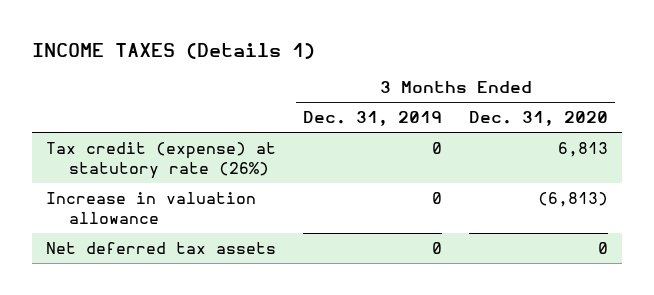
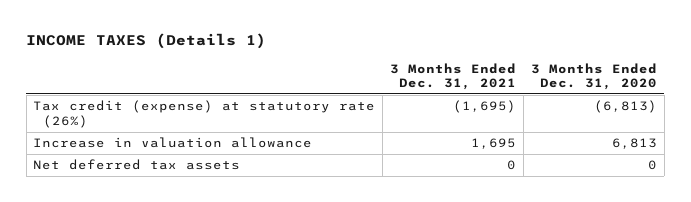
- | 3 Months Ended Dec. 31, 2019 | 3 Months Ended Dec. 31, 2020
+ | 3 Months Ended Dec. 31, 2021 | 3 Months Ended Dec. 31, 2020
- Tax credit (expense) at statutory rate (26%) | 0 | 6,813
- Increase in valuation allowance | 0 | (6,813)
+ Tax credit (expense) at statutory rate (26%) | (1,695) | (6,813)
+ Increase in valuation allowance | 1,695 | 6,813

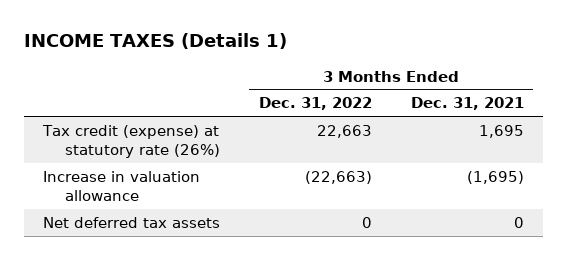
- | 3 Months Ended Dec. 31, 2021 | 3 Months Ended Dec. 31, 2020
+ | 3 Months Ended Dec. 31, 2022 | 3 Months Ended Dec. 31, 2021
- Tax credit (expense) at statutory rate (26%) | (1,695) | (6,813)
- Increase in valuation allowance | 1,695 | 6,813
+ Tax credit (expense) at statutory rate (26%) | 22,663 | 1,695
+ Increase in valuation allowance | (22,663) | (1,695)

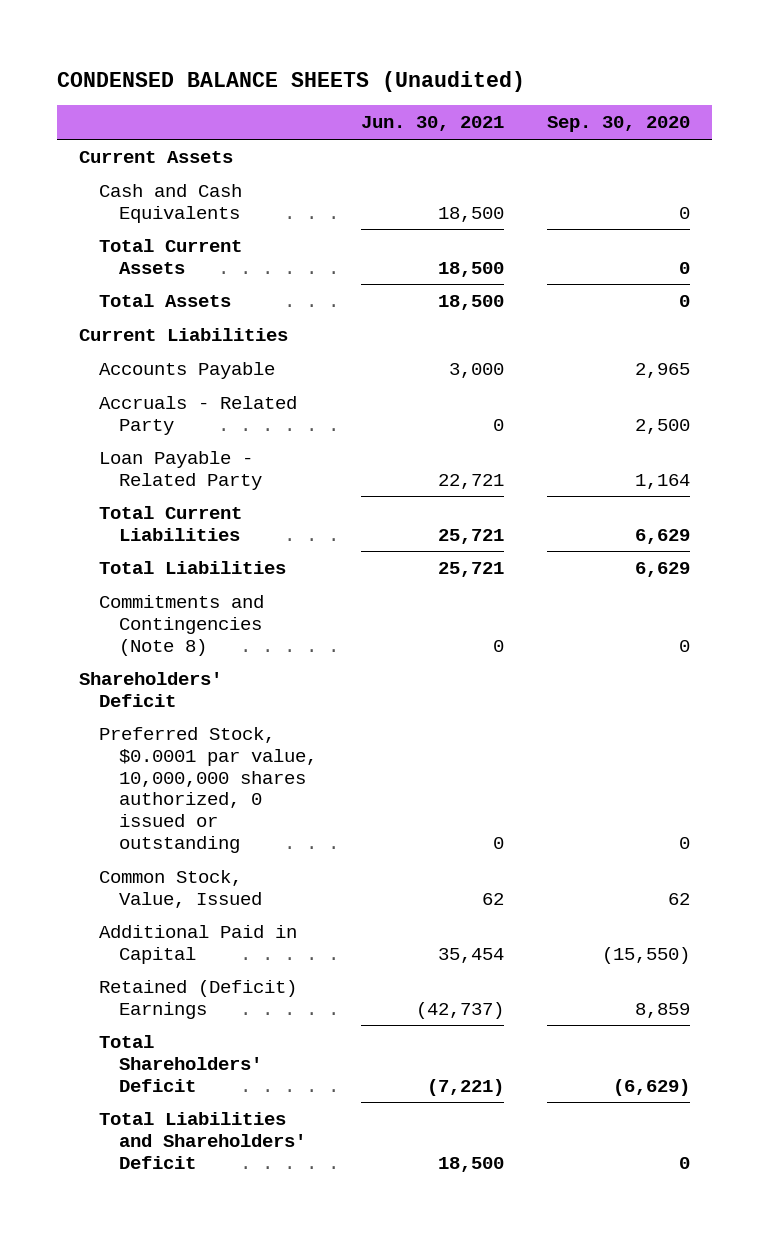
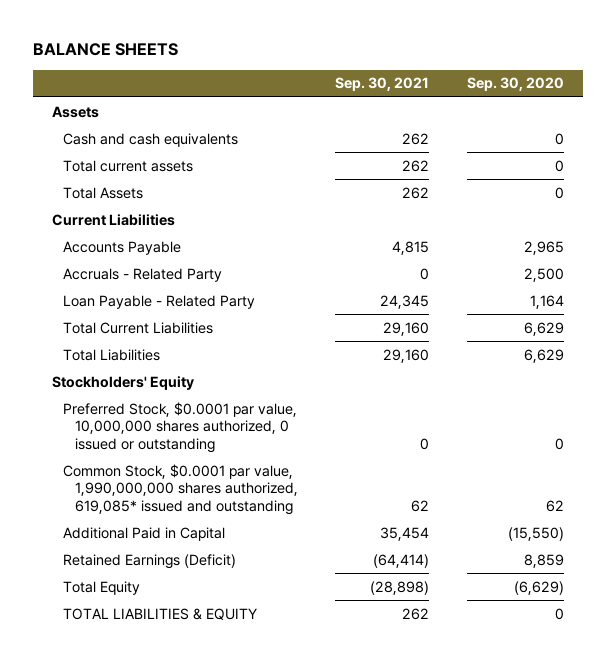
- CONDENSED BALANCE SHEETS (Unaudited)
+ BALANCE SHEETS
- | Jun. 30, 2021 | Sep. 30, 2020
+ | Sep. 30, 2021 | Sep. 30, 2020
- Current Assets
- Cash and Cash Equivalents | 18,500 | 0
- Total Current Assets | 18,500 | 0
+ Assets
+ Cash and cash equivalents | 262 | 0
+ Total current assets | 262 | 0
- Commitments and Contingencies (Note 8) | 0 | 0
- Shareholders' Deficit
+ Stockholders' Equity
- Common Stock, Value, Issued | 62 | 62
+ Common Stock, $0.0001 par value, 1,990,000,000 shares authorized, 619,085* issued and outstanding | 62 | 62
- Retained (Deficit) Earnings | (42,737) | 8,859
- Total Shareholders' Deficit | (7,221) | (6,629)
- Total Liabilities and Shareholders' Deficit | 18,500 | 0
+ Retained Earnings (Deficit) | (64,414) | 8,859
+ Total Equity | (28,898) | (6,629)
+ TOTAL LIABILITIES & EQUITY | 262 | 0

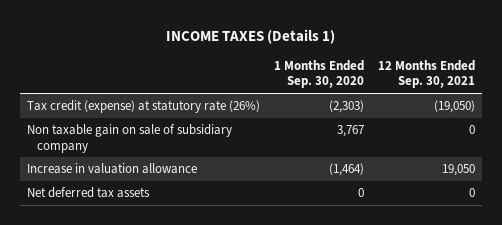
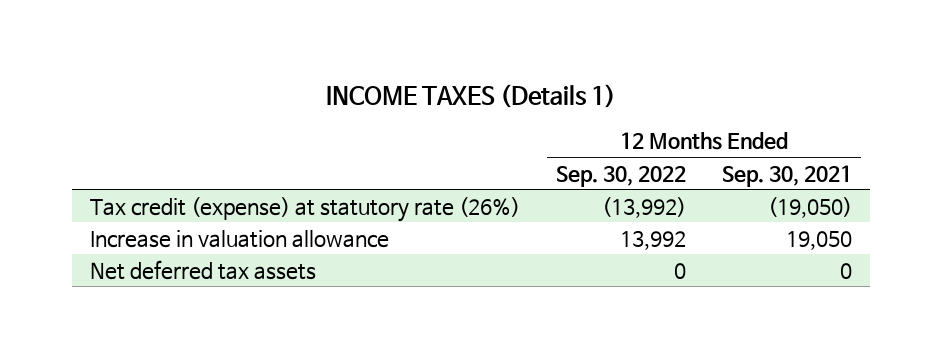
- | 1 Months Ended Sep. 30, 2020 | 12 Months Ended Sep. 30, 2021
+ | 12 Months Ended Sep. 30, 2022 | 12 Months Ended Sep. 30, 2021
- Non taxable gain on sale of subsidiary company | 3,767 | 0

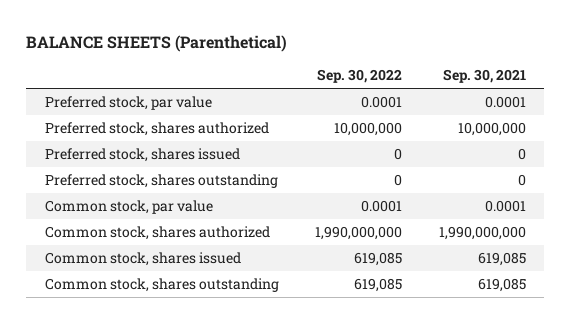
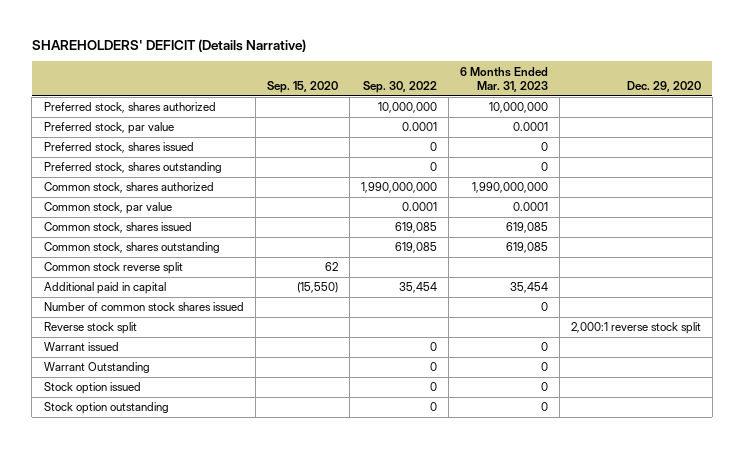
- BALANCE SHEETS (Parenthetical)
+ SHAREHOLDERS' DEFICIT (Details Narrative)
- | Sep. 30, 2022 | Sep. 30, 2021
+ | Sep. 15, 2020 | Sep. 30, 2022 | 6 Months Ended Mar. 31, 2023 | Dec. 29, 2020
moved down: Preferred stock, par value | | 0.0001 | 0.0001 |
moved down: Common stock, par value | | 0.0001 | 0.0001 |
+ Common stock reverse split | 62 | | |
+ Additional paid in capital | (15,550) | 35,454 | 35,454 |
+ Number of common stock shares issued | | | 0 |
+ Reverse stock split | | | | 2,000:1 reverse stock split
+ Warrant issued | | 0 | 0 |
+ Warrant Outstanding | | 0 | 0 |
+ Stock option issued | | 0 | 0 |
+ Stock option outstanding | | 0 | 0 |

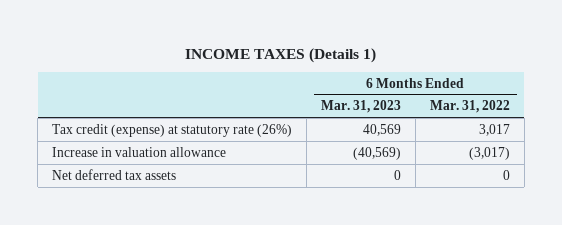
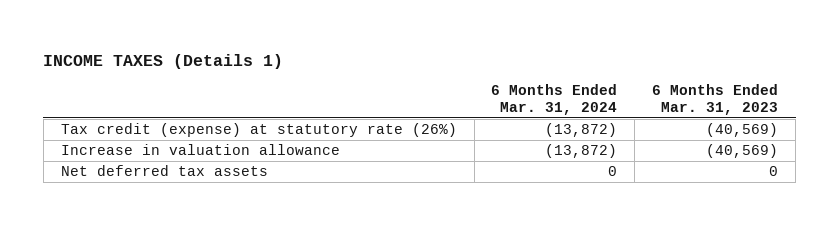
- | 6 Months Ended Mar. 31, 2023 | 6 Months Ended Mar. 31, 2022
+ | 6 Months Ended Mar. 31, 2024 | 6 Months Ended Mar. 31, 2023
- Tax credit (expense) at statutory rate (26%) | 40,569 | 3,017
+ Tax credit (expense) at statutory rate (26%) | (13,872) | (40,569)

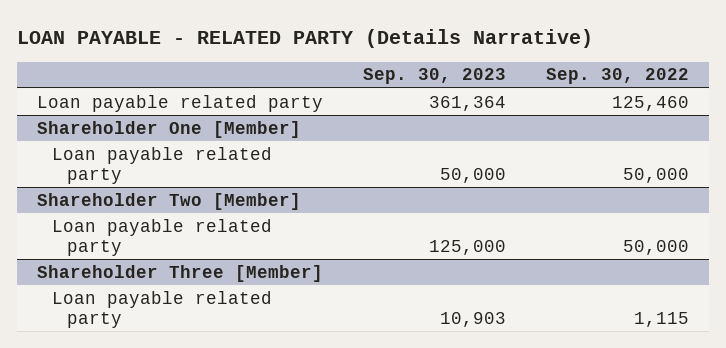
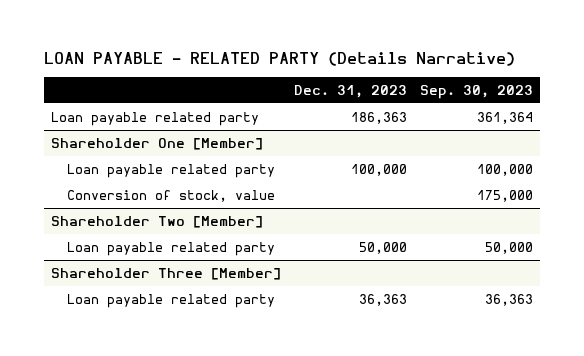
- | Sep. 30, 2023 | Sep. 30, 2022
+ | Dec. 31, 2023 | Sep. 30, 2023
@ Shareholder One [Member]
- Loan payable related party | 50,000 | 50,000
+ Loan payable related party | 100,000 | 100,000
+ Conversion of stock, value | | 175,000
@ Shareholder Two [Member]
- Loan payable related party | 125,000 | 50,000
+ Loan payable related party | 50,000 | 50,000
@ Shareholder Three [Member]
- Loan payable related party | 10,903 | 1,115
+ Loan payable related party | 36,363 | 36,363

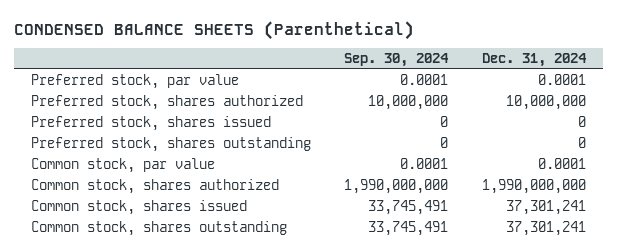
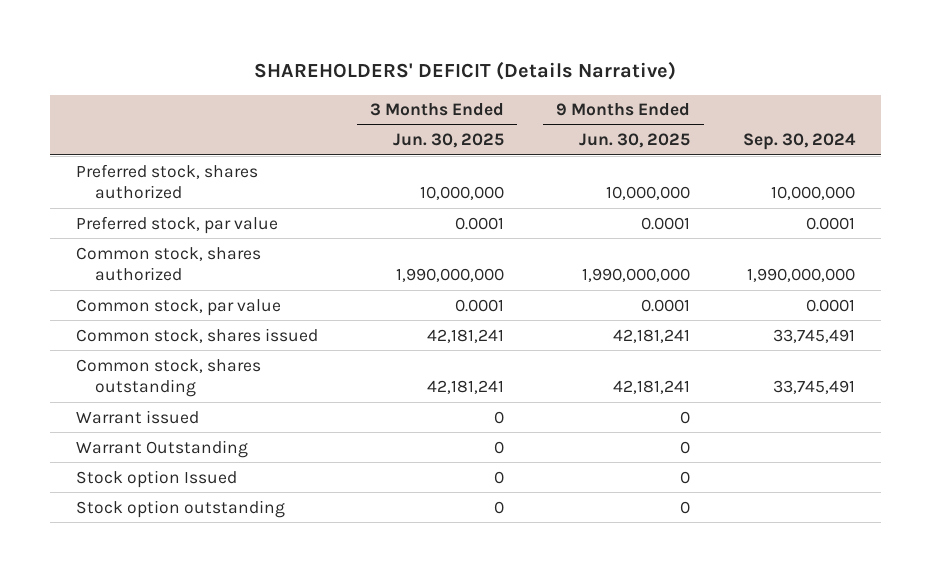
- CONDENSED BALANCE SHEETS (Parenthetical)
+ SHAREHOLDERS' DEFICIT (Details Narrative)
- | Sep. 30, 2024 | Dec. 31, 2024
+ | 3 Months Ended Jun. 30, 2025 | 9 Months Ended Jun. 30, 2025 | Sep. 30, 2024
- Preferred stock, shares issued | 0 | 0
- Preferred stock, shares outstanding | 0 | 0
moved down: Preferred stock, par value | 0.0001 | 0.0001 | 0.0001
moved down: Common stock, par value | 0.0001 | 0.0001 | 0.0001
+ Warrant issued | 0 | 0 |
+ Warrant Outstanding | 0 | 0 |
+ Stock option Issued | 0 | 0 |
+ Stock option outstanding | 0 | 0 |

